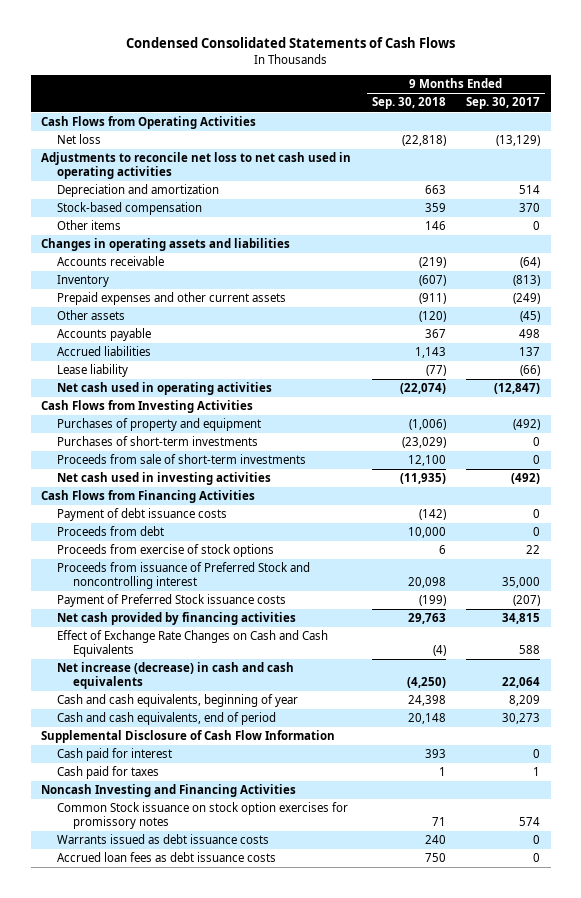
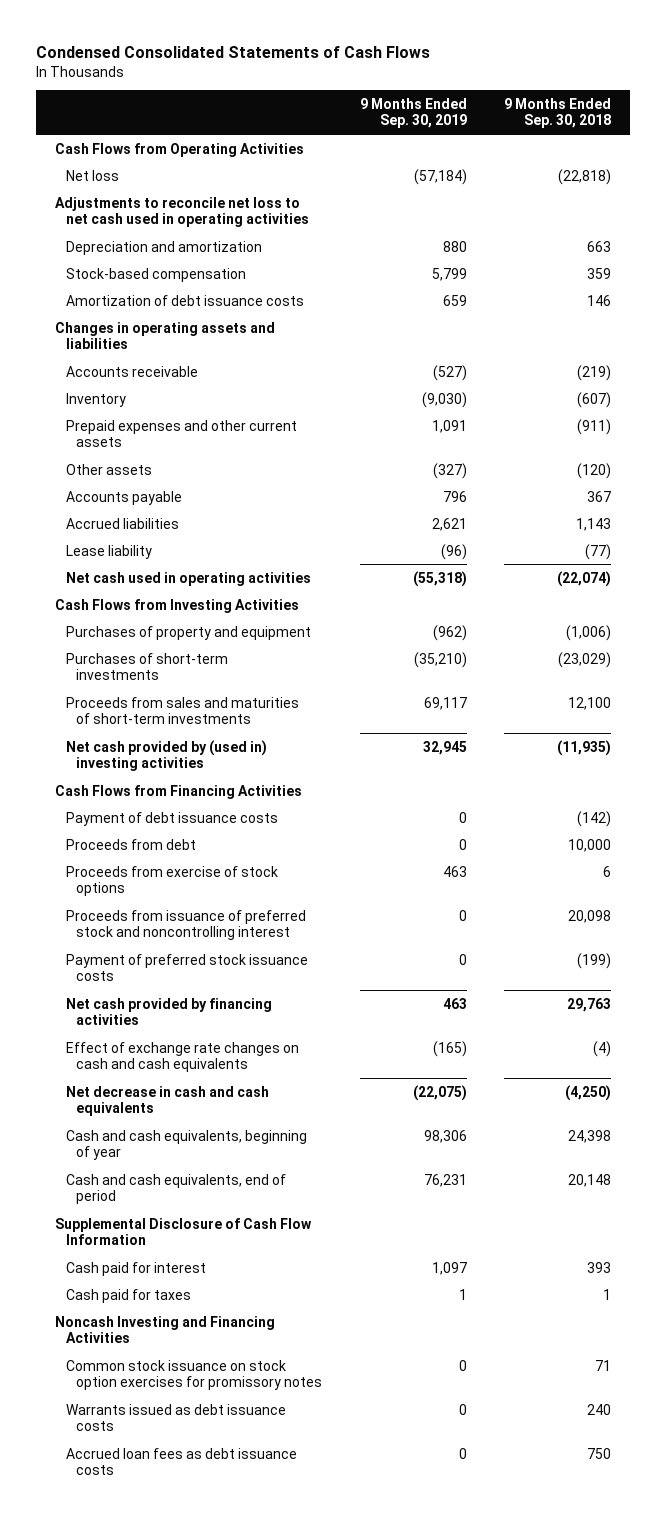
- | 9 Months Ended Sep. 30, 2018 | 9 Months Ended Sep. 30, 2017
+ | 9 Months Ended Sep. 30, 2019 | 9 Months Ended Sep. 30, 2018
- Other items | 146 | 0
+ Amortization of debt issuance costs | 659 | 146
- Proceeds from sale of short-term investments | 12,100 | 0
- Net cash used in investing activities | (11,935) | (492)
+ Proceeds from sales and maturities of short-term investments | 69,117 | 12,100
+ Net cash provided by (used in) investing activities | 32,945 | (11,935)
- Proceeds from issuance of Preferred Stock and noncontrolling interest | 20,098 | 35,000
- Payment of Preferred Stock issuance costs | (199) | (207)
+ Proceeds from issuance of preferred stock and noncontrolling interest | 0 | 20,098
+ Payment of preferred stock issuance costs | 0 | (199)
- Effect of Exchange Rate Changes on Cash and Cash Equivalents | (4) | 588
- Net increase (decrease) in cash and cash equivalents | (4,250) | 22,064
+ Effect of exchange rate changes on cash and cash equivalents | (165) | (4)
+ Net decrease in cash and cash equivalents | (22,075) | (4,250)
- Common Stock issuance on stock option exercises for promissory notes | 71 | 574
+ Common stock issuance on stock option exercises for promissory notes | 0 | 71

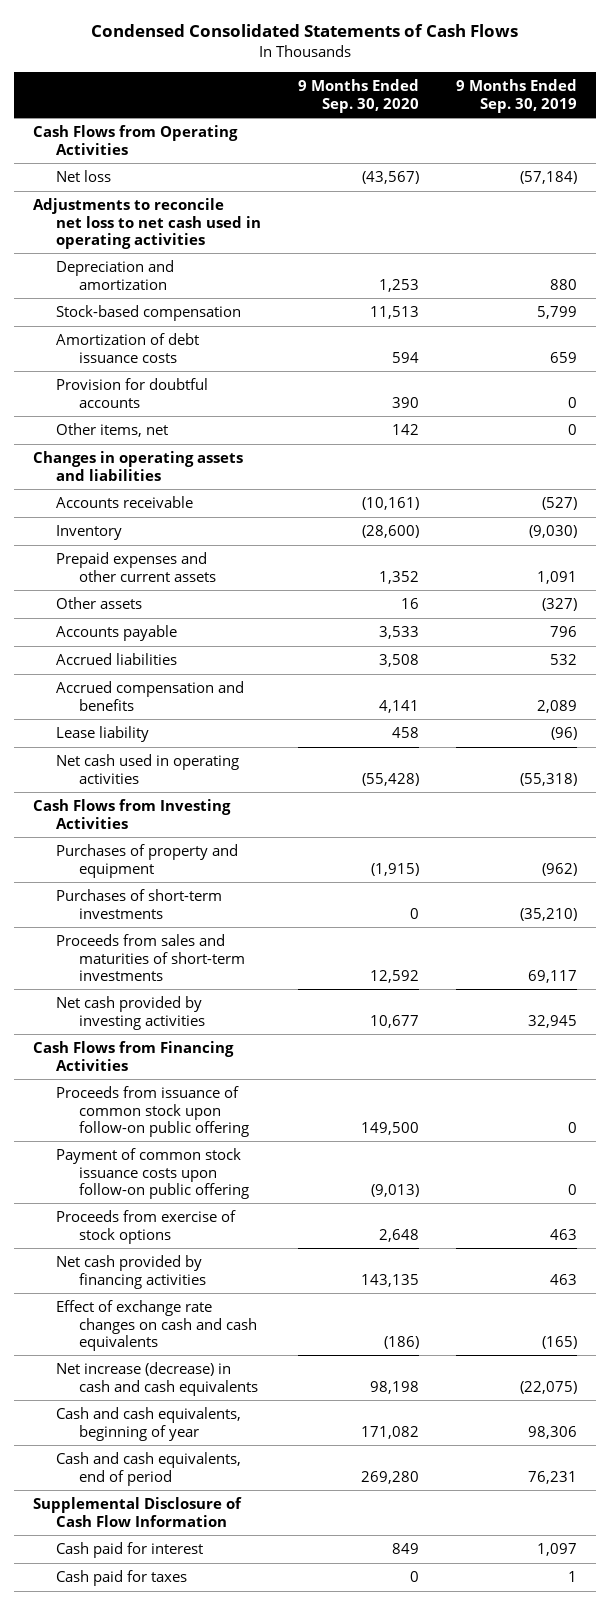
- | 9 Months Ended Sep. 30, 2019 | 9 Months Ended Sep. 30, 2018
+ | 9 Months Ended Sep. 30, 2020 | 9 Months Ended Sep. 30, 2019
+ Provision for doubtful accounts | 390 | 0
+ Other items, net | 142 | 0
- Accrued liabilities | 2,621 | 1,143
+ Accrued liabilities | 3,508 | 532
+ Accrued compensation and benefits | 4,141 | 2,089
- Net cash provided by (used in) investing activities | 32,945 | (11,935)
+ Net cash provided by investing activities | 10,677 | 32,945
- Payment of debt issuance costs | 0 | (142)
- Proceeds from debt | 0 | 10,000
+ Proceeds from issuance of common stock upon follow-on public offering | 149,500 | 0
+ Payment of common stock issuance costs upon follow-on public offering | (9,013) | 0
- Proceeds from issuance of preferred stock and noncontrolling interest | 0 | 20,098
- Payment of preferred stock issuance costs | 0 | (199)
- Net decrease in cash and cash equivalents | (22,075) | (4,250)
+ Net increase (decrease) in cash and cash equivalents | 98,198 | (22,075)
- Noncash Investing and Financing Activities
- Common stock issuance on stock option exercises for promissory notes | 0 | 71
- Warrants issued as debt issuance costs | 0 | 240
- Accrued loan fees as debt issuance costs | 0 | 750

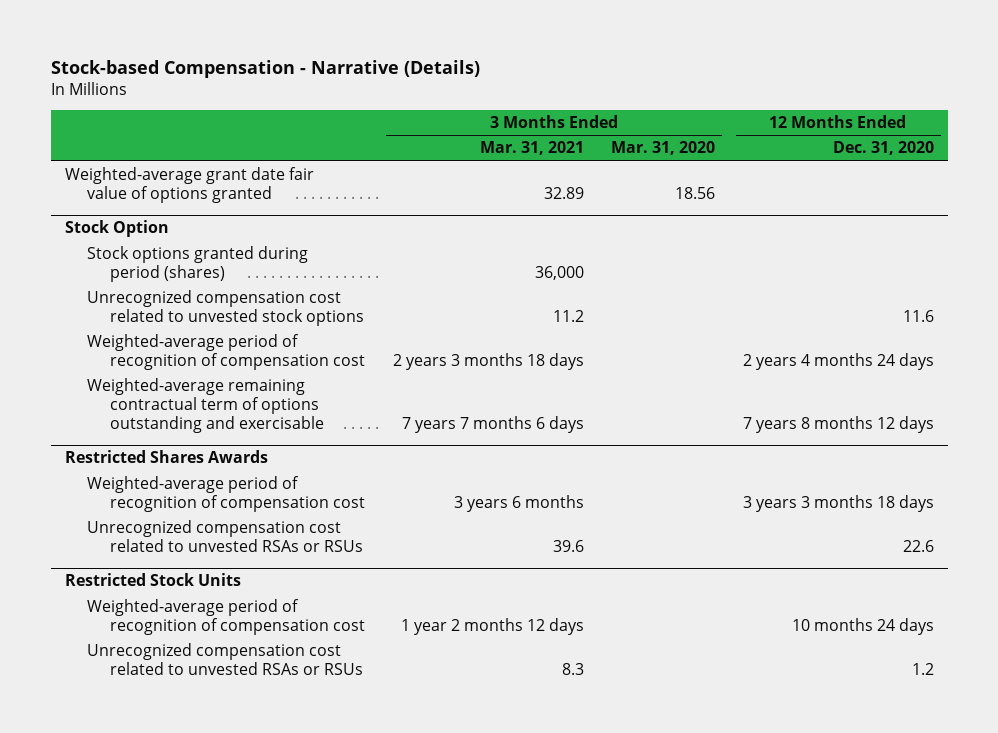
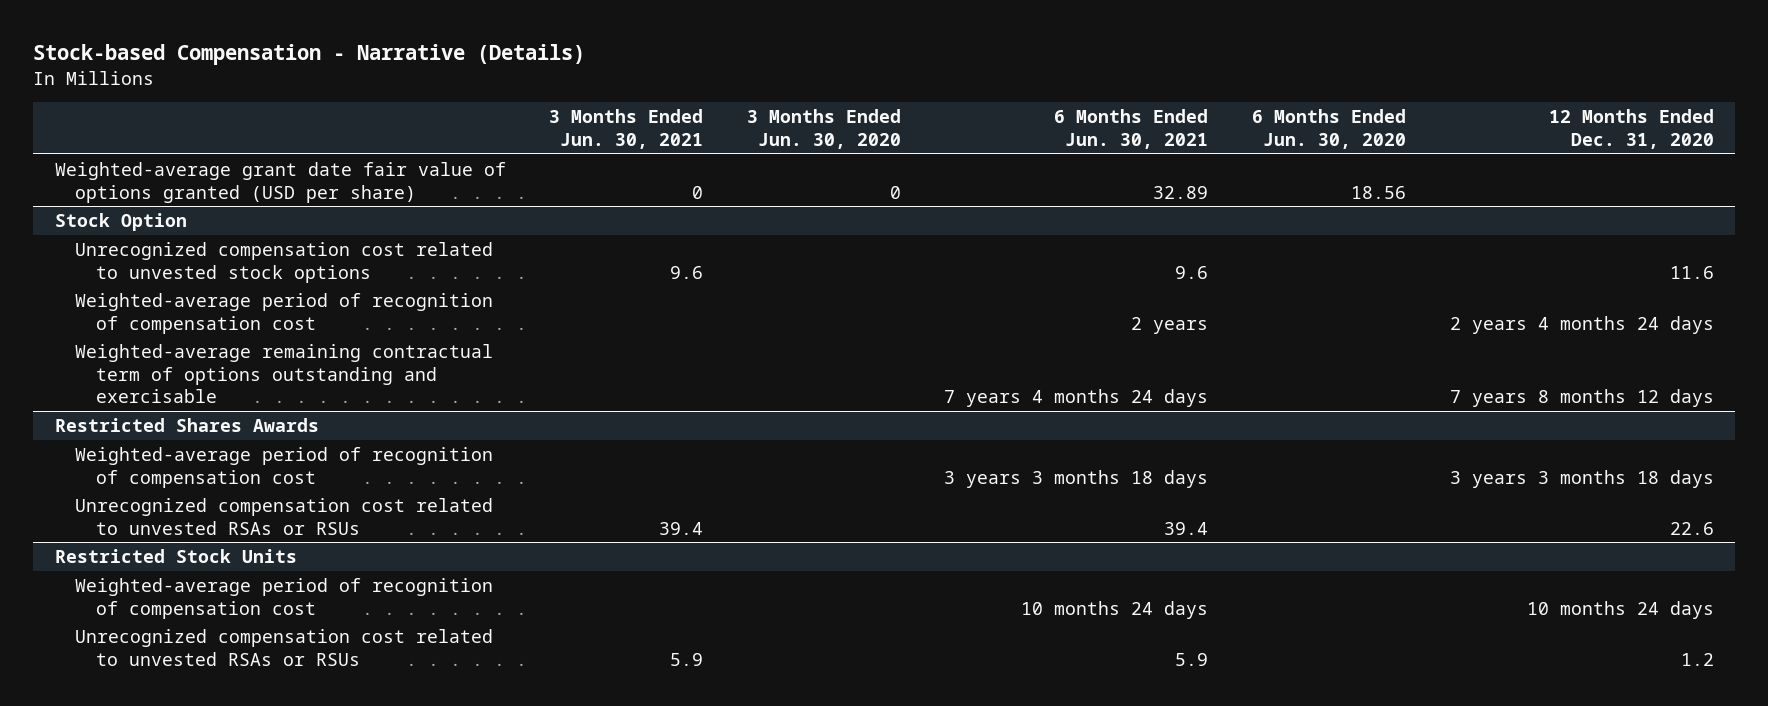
- | 3 Months Ended Mar. 31, 2021 | 3 Months Ended Mar. 31, 2020 | 12 Months Ended Dec. 31, 2020
+ | 3 Months Ended Jun. 30, 2021 | 3 Months Ended Jun. 30, 2020 | 6 Months Ended Jun. 30, 2021 | 6 Months Ended Jun. 30, 2020 | 12 Months Ended Dec. 31, 2020
- Weighted-average grant date fair value of options granted | 32.89 | 18.56 |
+ Weighted-average grant date fair value of options granted (USD per share) | 0 | 0 | 32.89 | 18.56 |
@ Stock Option
- Stock options granted during period (shares) | 36,000 | |

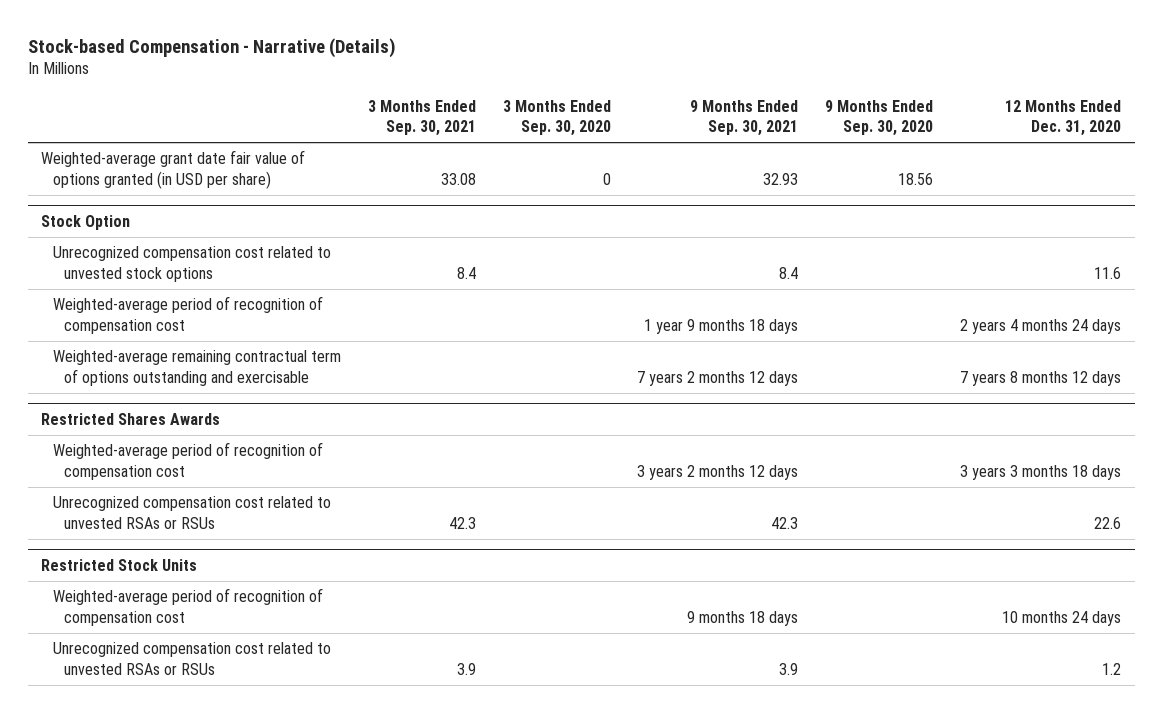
- | 3 Months Ended Jun. 30, 2021 | 3 Months Ended Jun. 30, 2020 | 6 Months Ended Jun. 30, 2021 | 6 Months Ended Jun. 30, 2020 | 12 Months Ended Dec. 31, 2020
+ | 3 Months Ended Sep. 30, 2021 | 3 Months Ended Sep. 30, 2020 | 9 Months Ended Sep. 30, 2021 | 9 Months Ended Sep. 30, 2020 | 12 Months Ended Dec. 31, 2020
- Weighted-average grant date fair value of options granted (USD per share) | 0 | 0 | 32.89 | 18.56 |
+ Weighted-average grant date fair value of options granted (in USD per share) | 33.08 | 0 | 32.93 | 18.56 |

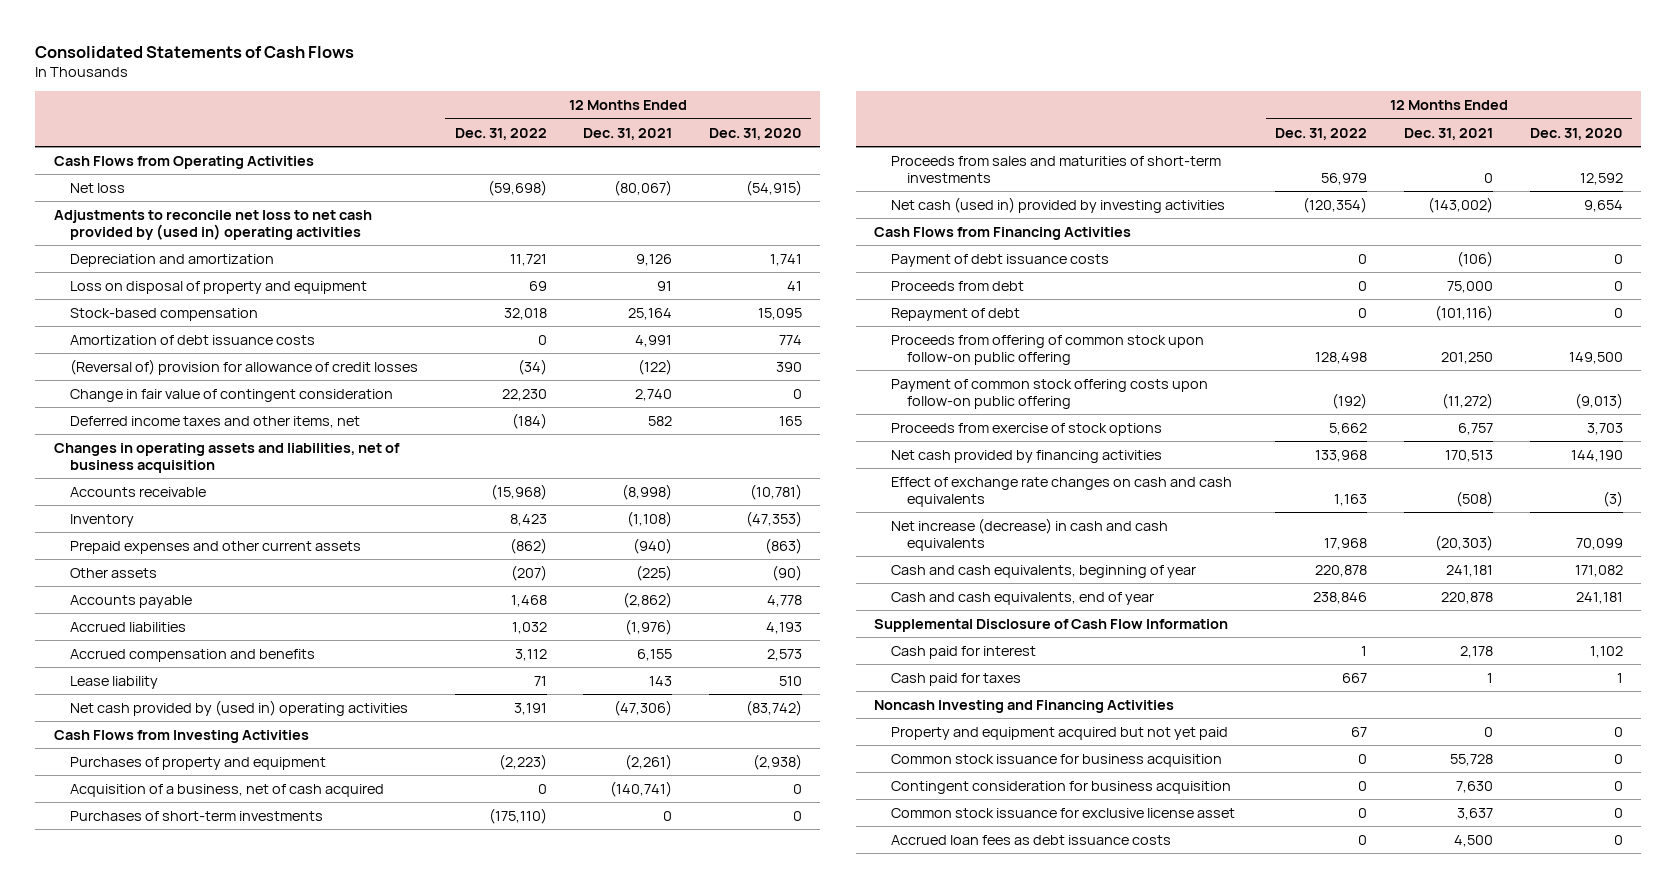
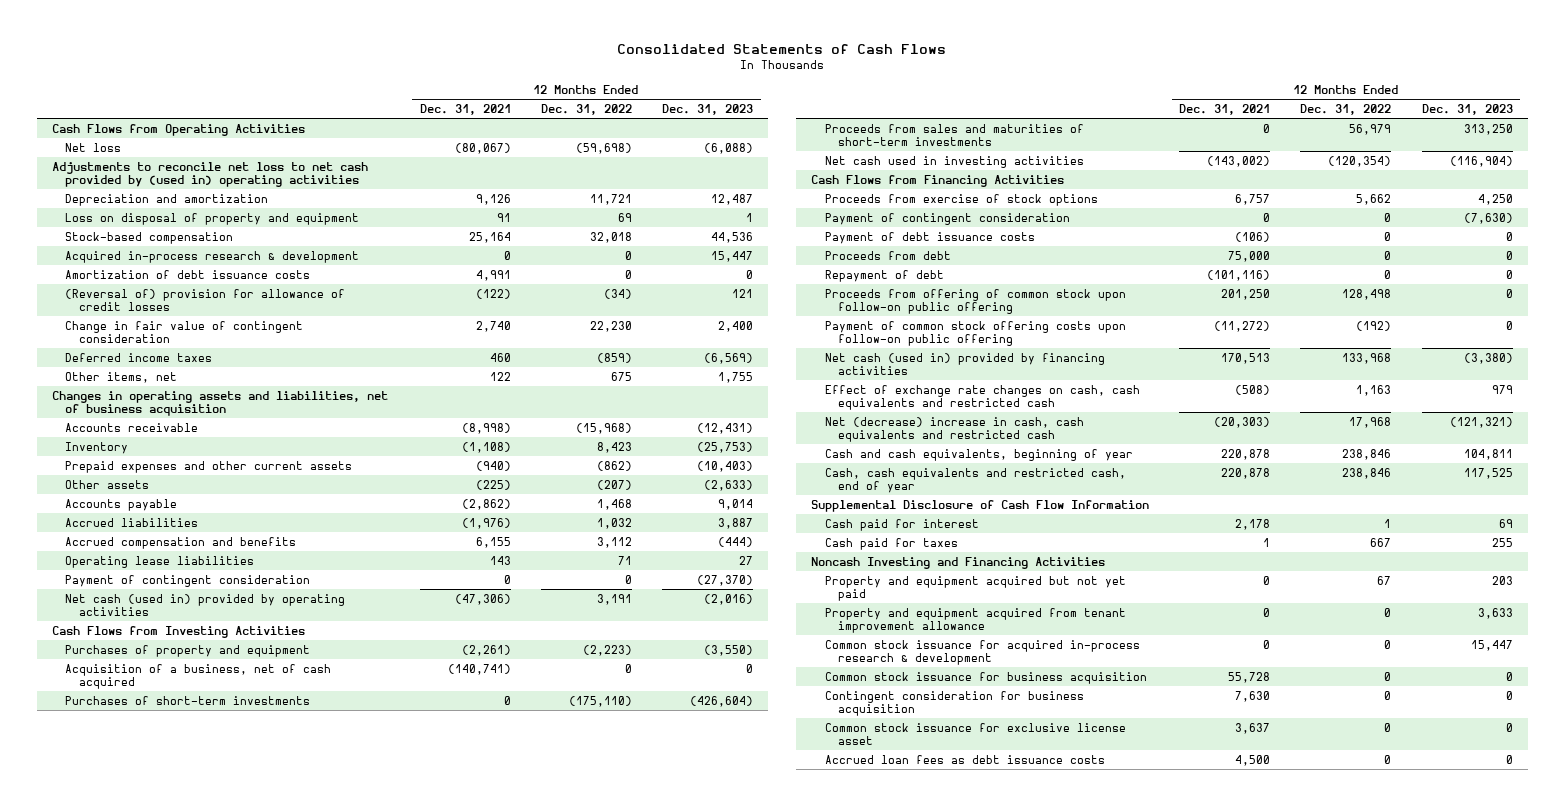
- | 12 Months Ended Dec. 31, 2022 | 12 Months Ended Dec. 31, 2021 | 12 Months Ended Dec. 31, 2020
+ | 12 Months Ended Dec. 31, 2021 | 12 Months Ended Dec. 31, 2022 | 12 Months Ended Dec. 31, 2023
+ Acquired in-process research & development | 0 | 0 | 15,447
- Deferred income taxes and other items, net | (184) | 582 | 165
+ Deferred income taxes | 460 | (859) | (6,569)
+ Other items, net | 122 | 675 | 1,755
- Lease liability | 71 | 143 | 510
- Net cash provided by (used in) operating activities | 3,191 | (47,306) | (83,742)
+ Operating lease liabilities | 143 | 71 | 27
+ Payment of contingent consideration | 0 | 0 | (27,370)
+ Net cash (used in) provided by operating activities | (47,306) | 3,191 | (2,016)
- Net cash (used in) provided by investing activities | (120,354) | (143,002) | 9,654
+ Net cash used in investing activities | (143,002) | (120,354) | (116,904)
moved up: Proceeds from exercise of stock options | 6,757 | 5,662 | 4,250
+ Payment of contingent consideration | 0 | 0 | (7,630)
- Net cash provided by financing activities | 133,968 | 170,513 | 144,190
- Effect of exchange rate changes on cash and cash equivalents | 1,163 | (508) | (3)
- Net increase (decrease) in cash and cash equivalents | 17,968 | (20,303) | 70,099
- Cash and cash equivalents, beginning of year | 220,878 | 241,181 | 171,082
- Cash and cash equivalents, end of year | 238,846 | 220,878 | 241,181
+ Net cash (used in) provided by financing activities | 170,513 | 133,968 | (3,380)
+ Effect of exchange rate changes on cash, cash equivalents and restricted cash | (508) | 1,163 | 979
+ Net (decrease) increase in cash, cash equivalents and restricted cash | (20,303) | 17,968 | (121,321)
+ Cash and cash equivalents, beginning of year | 220,878 | 238,846 | 104,811
+ Cash, cash equivalents and restricted cash, end of year | 220,878 | 238,846 | 117,525
+ Property and equipment acquired from tenant improvement allowance | 0 | 0 | 3,633
+ Common stock issuance for acquired in-process research & development | 0 | 0 | 15,447

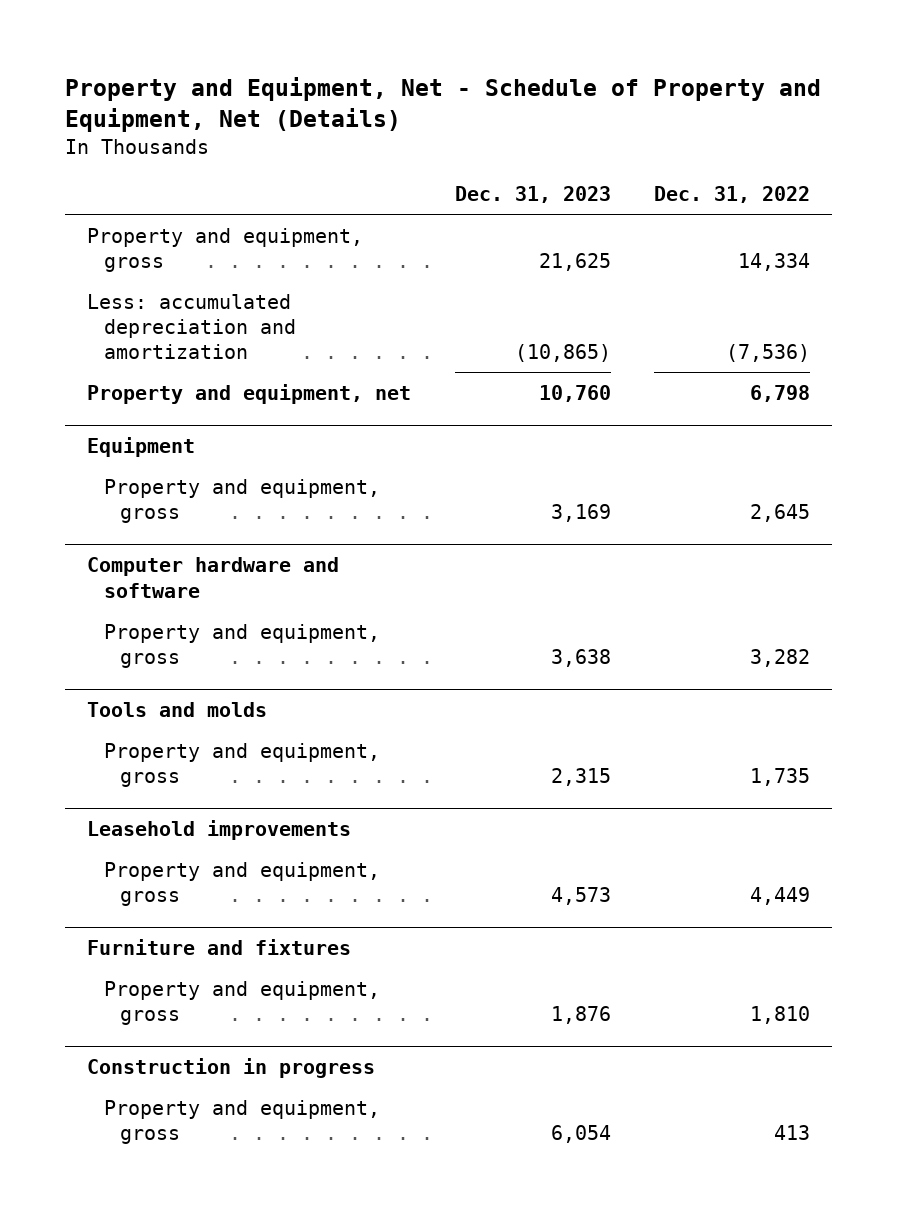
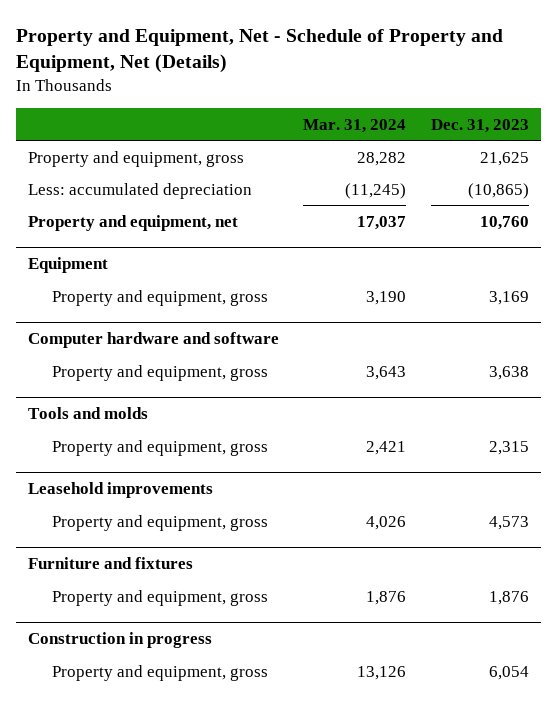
- | Dec. 31, 2023 | Dec. 31, 2022
+ | Mar. 31, 2024 | Dec. 31, 2023
- Less: accumulated depreciation and amortization | (10,865) | (7,536)
+ Less: accumulated depreciation | (11,245) | (10,865)

